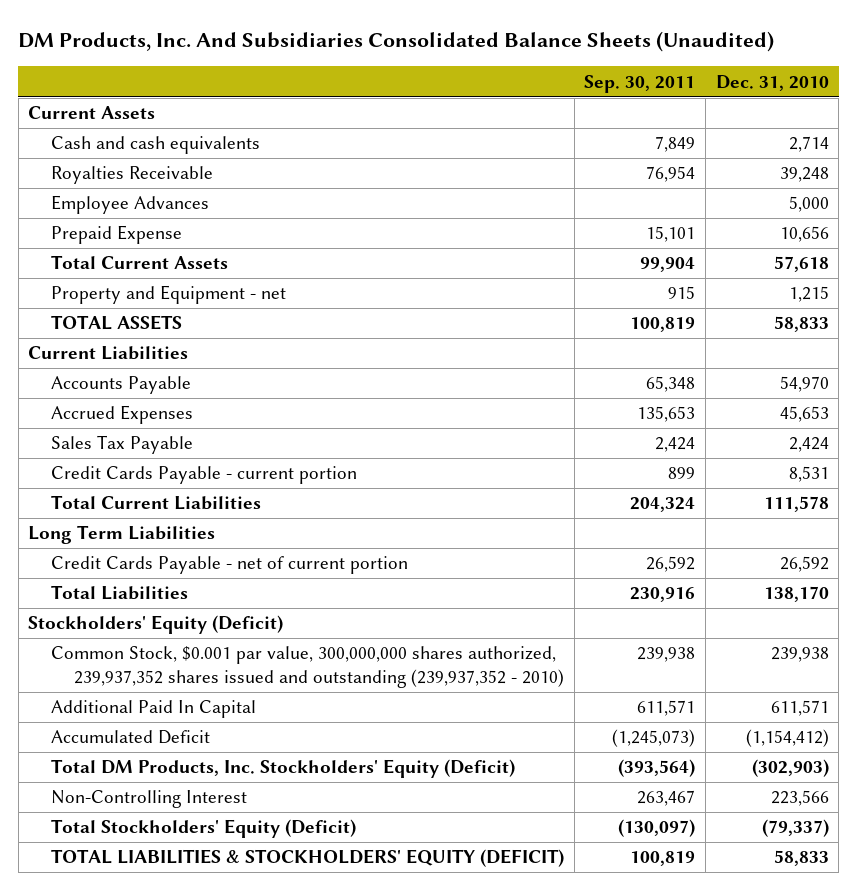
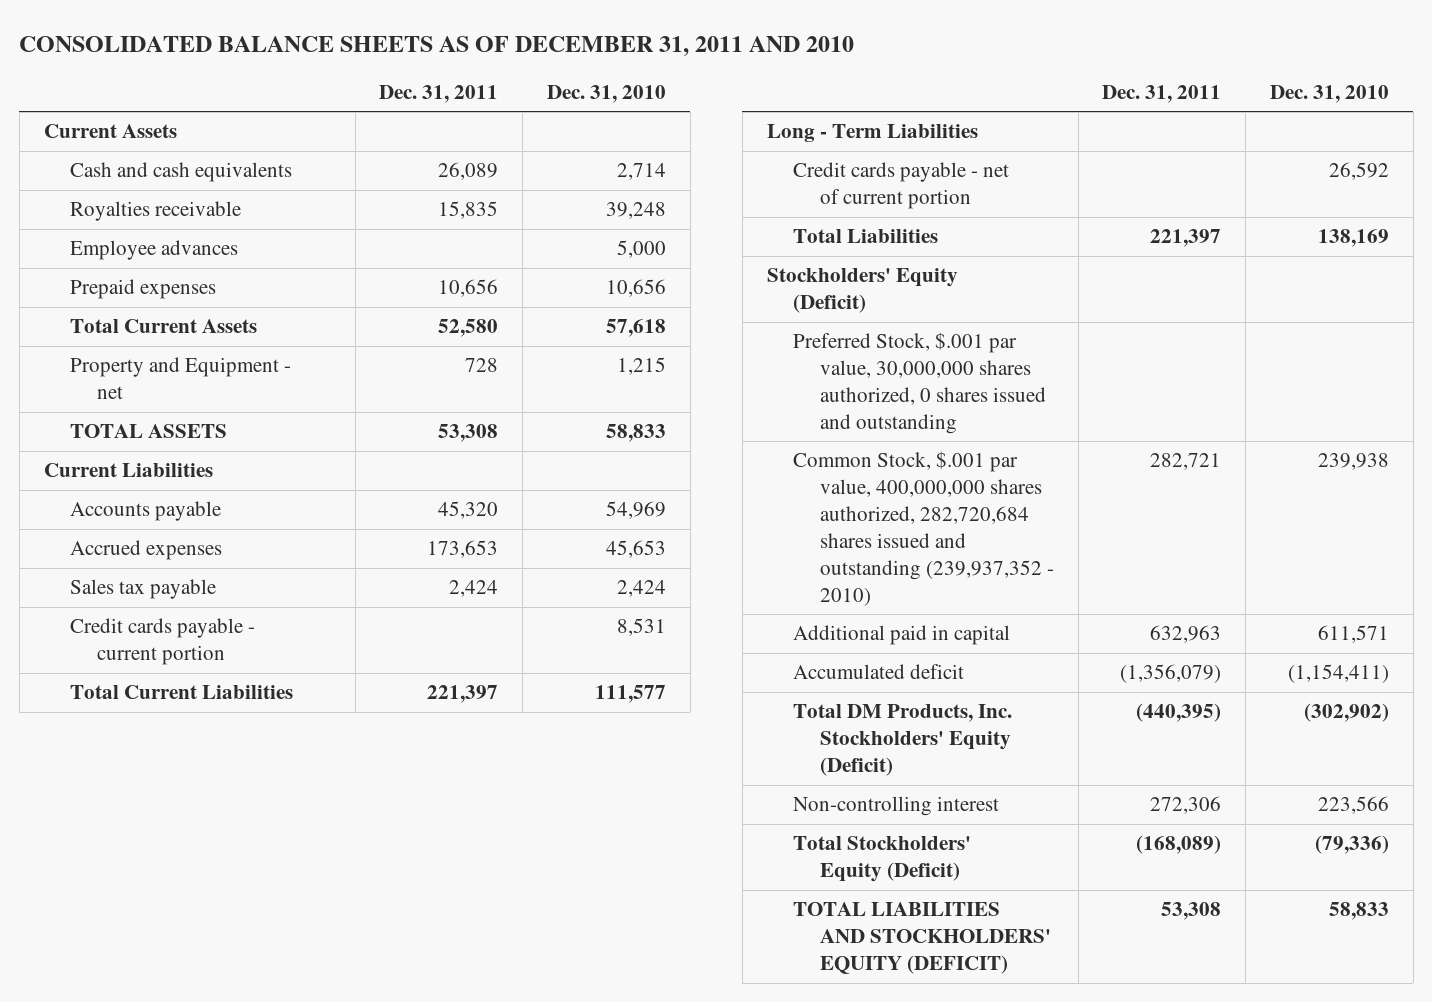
- DM Products, Inc. And Subsidiaries Consolidated Balance Sheets (Unaudited)
+ CONSOLIDATED BALANCE SHEETS AS OF DECEMBER 31, 2011 AND 2010
- | Sep. 30, 2011 | Dec. 31, 2010
+ | Dec. 31, 2011 | Dec. 31, 2010
- Royalties Receivable | 76,954 | 39,248
- Employee Advances | | 5,000
- Prepaid Expense | 15,101 | 10,656
+ Royalties receivable | 15,835 | 39,248
+ Employee advances | | 5,000
+ Prepaid expenses | 10,656 | 10,656
- Accounts Payable | 65,348 | 54,970
- Accrued Expenses | 135,653 | 45,653
- Sales Tax Payable | 2,424 | 2,424
- Credit Cards Payable - current portion | 899 | 8,531
- Total Current Liabilities | 204,324 | 111,578
- Long Term Liabilities
- Credit Cards Payable - net of current portion | 26,592 | 26,592
- Total Liabilities | 230,916 | 138,170
+ Accounts payable | 45,320 | 54,969
+ Accrued expenses | 173,653 | 45,653
+ Sales tax payable | 2,424 | 2,424
+ Credit cards payable - current portion | | 8,531
+ Total Current Liabilities | 221,397 | 111,577
+ Long - Term Liabilities
+ Credit cards payable - net of current portion | | 26,592
+ Total Liabilities | 221,397 | 138,169
- Common Stock, $0.001 par value, 300,000,000 shares authorized, 239,937,352 shares issued and outstanding (239,937,352 - 2010) | 239,938 | 239,938
- Additional Paid In Capital | 611,571 | 611,571
- Accumulated Deficit | (1,245,073) | (1,154,412)
- Total DM Products, Inc. Stockholders' Equity (Deficit) | (393,564) | (302,903)
- Non-Controlling Interest | 263,467 | 223,566
- Total Stockholders' Equity (Deficit) | (130,097) | (79,337)
- TOTAL LIABILITIES & STOCKHOLDERS' EQUITY (DEFICIT) | 100,819 | 58,833
+ Preferred Stock, $.001 par value, 30,000,000 shares authorized, 0 shares issued and outstanding
+ Common Stock, $.001 par value, 400,000,000 shares authorized, 282,720,684 shares issued and outstanding (239,937,352 - 2010) | 282,721 | 239,938
+ Additional paid in capital | 632,963 | 611,571
+ Accumulated deficit | (1,356,079) | (1,154,411)
+ Total DM Products, Inc. Stockholders' Equity (Deficit) | (440,395) | (302,902)
+ Non-controlling interest | 272,306 | 223,566
+ Total Stockholders' Equity (Deficit) | (168,089) | (79,336)
+ TOTAL LIABILITIES AND STOCKHOLDERS' EQUITY (DEFICIT) | 53,308 | 58,833

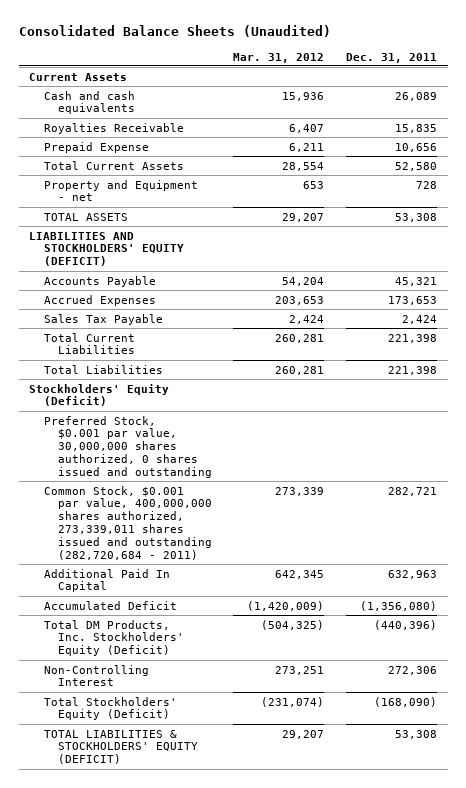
- CONSOLIDATED BALANCE SHEETS AS OF DECEMBER 31, 2011 AND 2010
+ Consolidated Balance Sheets (Unaudited)
- | Dec. 31, 2011 | Dec. 31, 2010
+ | Mar. 31, 2012 | Dec. 31, 2011
- Royalties receivable | 15,835 | 39,248
- Employee advances | | 5,000
- Prepaid expenses | 10,656 | 10,656
+ Royalties Receivable | 6,407 | 15,835
+ Prepaid Expense | 6,211 | 10,656
- Current Liabilities
- Accounts payable | 45,320 | 54,969
- Accrued expenses | 173,653 | 45,653
- Sales tax payable | 2,424 | 2,424
- Credit cards payable - current portion | | 8,531
- Total Current Liabilities | 221,397 | 111,577
- Long - Term Liabilities
- Credit cards payable - net of current portion | | 26,592
- Total Liabilities | 221,397 | 138,169
+ LIABILITIES AND STOCKHOLDERS' EQUITY (DEFICIT)
+ Accounts Payable | 54,204 | 45,321
+ Accrued Expenses | 203,653 | 173,653
+ Sales Tax Payable | 2,424 | 2,424
+ Total Current Liabilities | 260,281 | 221,398
+ Total Liabilities | 260,281 | 221,398
- Preferred Stock, $.001 par value, 30,000,000 shares authorized, 0 shares issued and outstanding
- Common Stock, $.001 par value, 400,000,000 shares authorized, 282,720,684 shares issued and outstanding (239,937,352 - 2010) | 282,721 | 239,938
- Additional paid in capital | 632,963 | 611,571
- Accumulated deficit | (1,356,079) | (1,154,411)
- Total DM Products, Inc. Stockholders' Equity (Deficit) | (440,395) | (302,902)
- Non-controlling interest | 272,306 | 223,566
- Total Stockholders' Equity (Deficit) | (168,089) | (79,336)
- TOTAL LIABILITIES AND STOCKHOLDERS' EQUITY (DEFICIT) | 53,308 | 58,833
+ Preferred Stock, $0.001 par value, 30,000,000 shares authorized, 0 shares issued and outstanding
+ Common Stock, $0.001 par value, 400,000,000 shares authorized, 273,339,011 shares issued and outstanding (282,720,684 - 2011) | 273,339 | 282,721
+ Additional Paid In Capital | 642,345 | 632,963
+ Accumulated Deficit | (1,420,009) | (1,356,080)
+ Total DM Products, Inc. Stockholders' Equity (Deficit) | (504,325) | (440,396)
+ Non-Controlling Interest | 273,251 | 272,306
+ Total Stockholders' Equity (Deficit) | (231,074) | (168,090)
+ TOTAL LIABILITIES & STOCKHOLDERS' EQUITY (DEFICIT) | 29,207 | 53,308

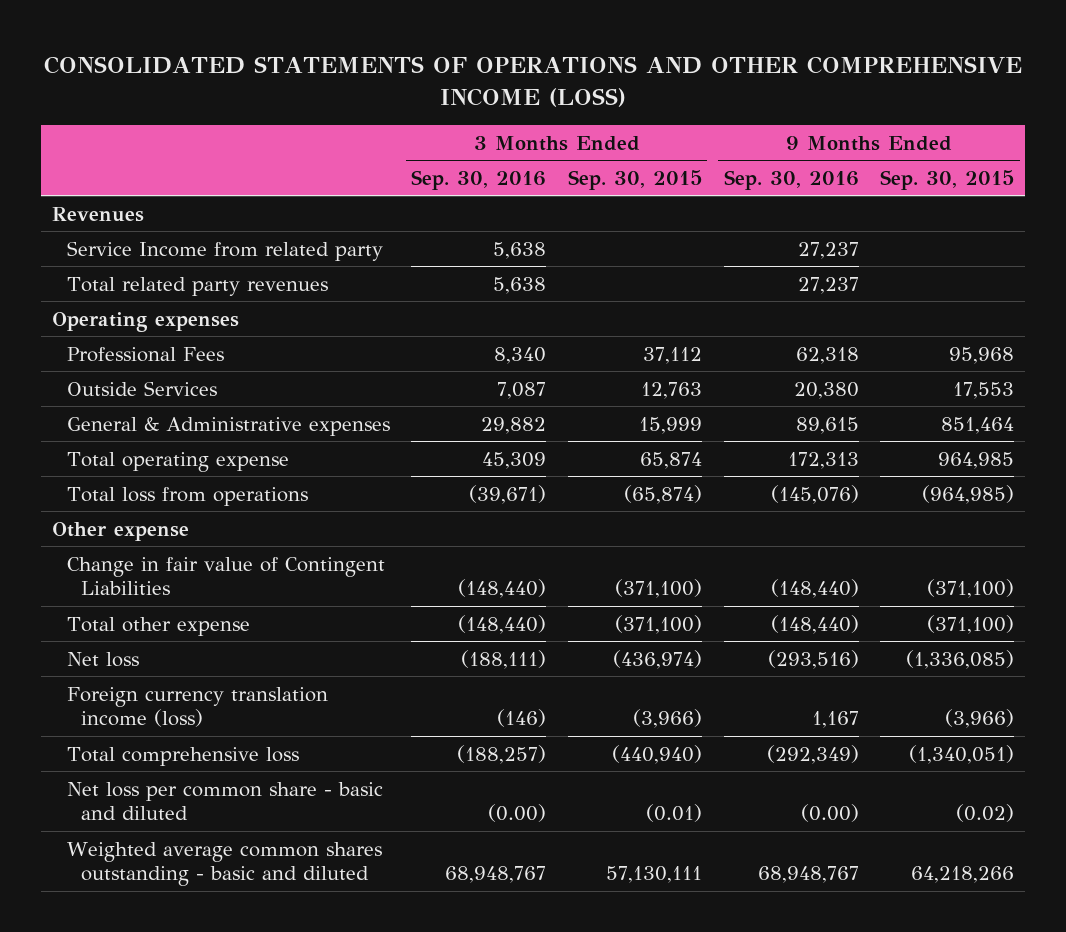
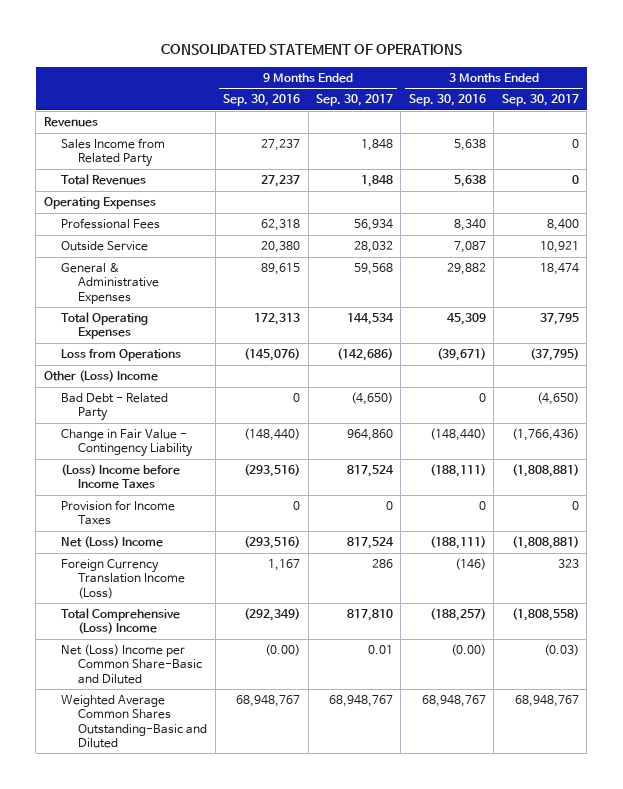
- CONSOLIDATED STATEMENTS OF OPERATIONS AND OTHER COMPREHENSIVE INCOME (LOSS)
+ CONSOLIDATED STATEMENT OF OPERATIONS
- | 3 Months Ended Sep. 30, 2016 | 3 Months Ended Sep. 30, 2015 | 9 Months Ended Sep. 30, 2016 | 9 Months Ended Sep. 30, 2015
+ | 9 Months Ended Sep. 30, 2016 | 9 Months Ended Sep. 30, 2017 | 3 Months Ended Sep. 30, 2016 | 3 Months Ended Sep. 30, 2017
- Service Income from related party | 5,638 | | 27,237 |
- Total related party revenues | 5,638 | | 27,237 |
- Operating expenses
+ Sales Income from Related Party | 27,237 | 1,848 | 5,638 | 0
+ Total Revenues | 27,237 | 1,848 | 5,638 | 0
+ Operating Expenses
- Outside Services | 7,087 | 12,763 | 20,380 | 17,553
- General & Administrative expenses | 29,882 | 15,999 | 89,615 | 851,464
- Total operating expense | 45,309 | 65,874 | 172,313 | 964,985
- Total loss from operations | (39,671) | (65,874) | (145,076) | (964,985)
- Other expense
- Change in fair value of Contingent Liabilities | (148,440) | (371,100) | (148,440) | (371,100)
- Total other expense | (148,440) | (371,100) | (148,440) | (371,100)
- Net loss | (188,111) | (436,974) | (293,516) | (1,336,085)
- Foreign currency translation income (loss) | (146) | (3,966) | 1,167 | (3,966)
- Total comprehensive loss | (188,257) | (440,940) | (292,349) | (1,340,051)
- Net loss per common share - basic and diluted | (0.00) | (0.01) | (0.00) | (0.02)
- Weighted average common shares outstanding - basic and diluted | 68,948,767 | 57,130,111 | 68,948,767 | 64,218,266
+ Outside Service | 20,380 | 28,032 | 7,087 | 10,921
+ General & Administrative Expenses | 89,615 | 59,568 | 29,882 | 18,474
+ Total Operating Expenses | 172,313 | 144,534 | 45,309 | 37,795
+ Loss from Operations | (145,076) | (142,686) | (39,671) | (37,795)
+ Other (Loss) Income
+ Bad Debt - Related Party | 0 | (4,650) | 0 | (4,650)
+ Change in Fair Value - Contingency Liability | (148,440) | 964,860 | (148,440) | (1,766,436)
+ (Loss) Income before Income Taxes | (293,516) | 817,524 | (188,111) | (1,808,881)
+ Provision for Income Taxes | 0 | 0 | 0 | 0
+ Net (Loss) Income | (293,516) | 817,524 | (188,111) | (1,808,881)
+ Foreign Currency Translation Income (Loss) | 1,167 | 286 | (146) | 323
+ Total Comprehensive (Loss) Income | (292,349) | 817,810 | (188,257) | (1,808,558)
+ Net (Loss) Income per Common Share-Basic and Diluted | (0.00) | 0.01 | (0.00) | (0.03)
+ Weighted Average Common Shares Outstanding-Basic and Diluted | 68,948,767 | 68,948,767 | 68,948,767 | 68,948,767

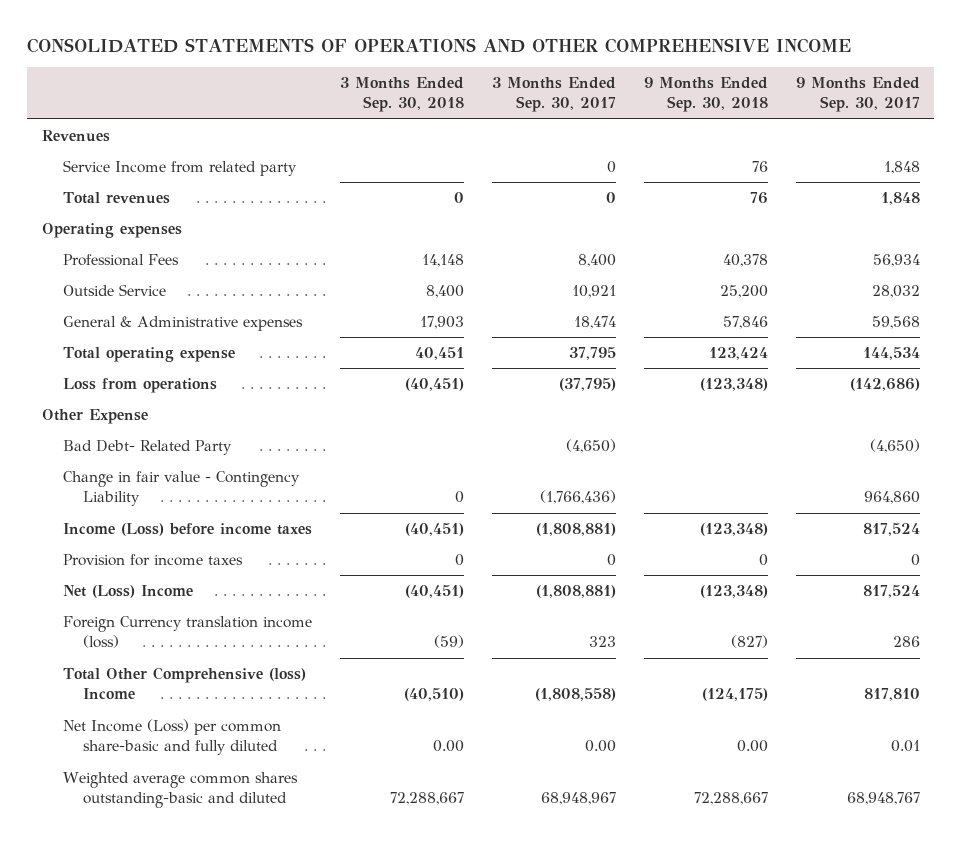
- CONSOLIDATED STATEMENT OF OPERATIONS
+ CONSOLIDATED STATEMENTS OF OPERATIONS AND OTHER COMPREHENSIVE INCOME
- | 9 Months Ended Sep. 30, 2016 | 9 Months Ended Sep. 30, 2017 | 3 Months Ended Sep. 30, 2016 | 3 Months Ended Sep. 30, 2017
+ | 3 Months Ended Sep. 30, 2018 | 3 Months Ended Sep. 30, 2017 | 9 Months Ended Sep. 30, 2018 | 9 Months Ended Sep. 30, 2017
- Sales Income from Related Party | 27,237 | 1,848 | 5,638 | 0
- Total Revenues | 27,237 | 1,848 | 5,638 | 0
- Operating Expenses
+ Service Income from related party | | 0 | 76 | 1,848
+ Total revenues | 0 | 0 | 76 | 1,848
+ Operating expenses
- General & Administrative Expenses | 89,615 | 59,568 | 29,882 | 18,474
- Total Operating Expenses | 172,313 | 144,534 | 45,309 | 37,795
- Loss from Operations | (145,076) | (142,686) | (39,671) | (37,795)
- Other (Loss) Income
- Bad Debt - Related Party | 0 | (4,650) | 0 | (4,650)
- Change in Fair Value - Contingency Liability | (148,440) | 964,860 | (148,440) | (1,766,436)
- (Loss) Income before Income Taxes | (293,516) | 817,524 | (188,111) | (1,808,881)
- Provision for Income Taxes | 0 | 0 | 0 | 0
+ General & Administrative expenses | 17,903 | 18,474 | 57,846 | 59,568
+ Total operating expense | 40,451 | 37,795 | 123,424 | 144,534
+ Loss from operations | (40,451) | (37,795) | (123,348) | (142,686)
+ Other Expense
+ Bad Debt- Related Party | | (4,650) | | (4,650)
+ Change in fair value - Contingency Liability | 0 | (1,766,436) | | 964,860
+ Income (Loss) before income taxes | (40,451) | (1,808,881) | (123,348) | 817,524
+ Provision for income taxes | 0 | 0 | 0 | 0
- Foreign Currency Translation Income (Loss) | 1,167 | 286 | (146) | 323
- Total Comprehensive (Loss) Income | (292,349) | 817,810 | (188,257) | (1,808,558)
- Net (Loss) Income per Common Share-Basic and Diluted | (0.00) | 0.01 | (0.00) | (0.03)
- Weighted Average Common Shares Outstanding-Basic and Diluted | 68,948,767 | 68,948,767 | 68,948,767 | 68,948,767
+ Foreign Currency translation income (loss) | (59) | 323 | (827) | 286
+ Total Other Comprehensive (loss) Income | (40,510) | (1,808,558) | (124,175) | 817,810
+ Net Income (Loss) per common share-basic and fully diluted | 0.00 | 0.00 | 0.00 | 0.01
+ Weighted average common shares outstanding-basic and diluted | 72,288,667 | 68,948,967 | 72,288,667 | 68,948,767

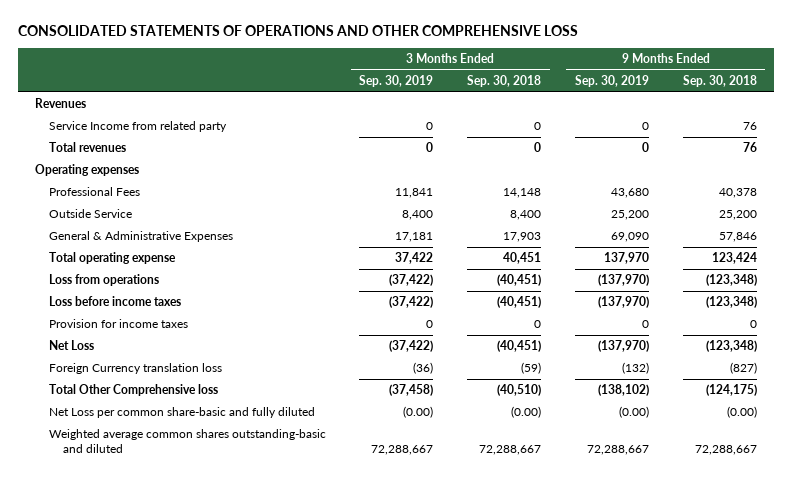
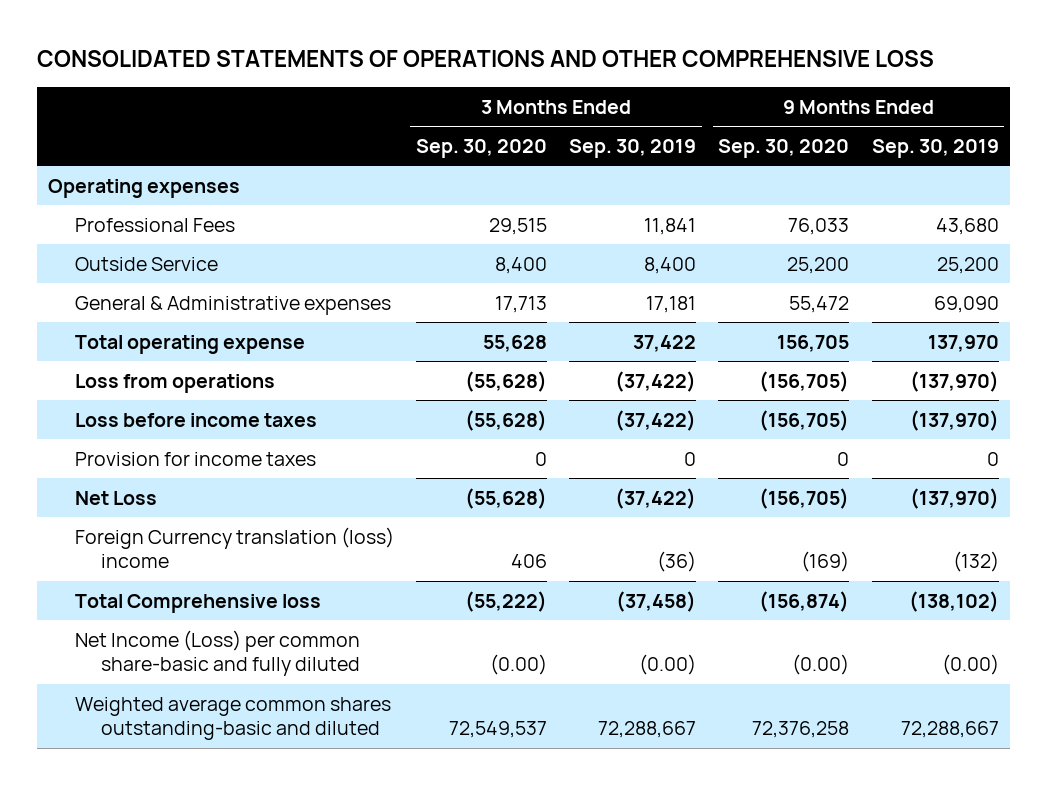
- | 3 Months Ended Sep. 30, 2019 | 3 Months Ended Sep. 30, 2018 | 9 Months Ended Sep. 30, 2019 | 9 Months Ended Sep. 30, 2018
+ | 3 Months Ended Sep. 30, 2020 | 3 Months Ended Sep. 30, 2019 | 9 Months Ended Sep. 30, 2020 | 9 Months Ended Sep. 30, 2019
- Revenues
- Service Income from related party | 0 | 0 | 0 | 76
- Total revenues | 0 | 0 | 0 | 76
- General & Administrative Expenses | 17,181 | 17,903 | 69,090 | 57,846
+ General & Administrative expenses | 17,713 | 17,181 | 55,472 | 69,090
- Foreign Currency translation loss | (36) | (59) | (132) | (827)
- Total Other Comprehensive loss | (37,458) | (40,510) | (138,102) | (124,175)
- Net Loss per common share-basic and fully diluted | (0.00) | (0.00) | (0.00) | (0.00)
+ Foreign Currency translation (loss) income | 406 | (36) | (169) | (132)
+ Total Comprehensive loss | (55,222) | (37,458) | (156,874) | (138,102)
+ Net Income (Loss) per common share-basic and fully diluted | (0.00) | (0.00) | (0.00) | (0.00)

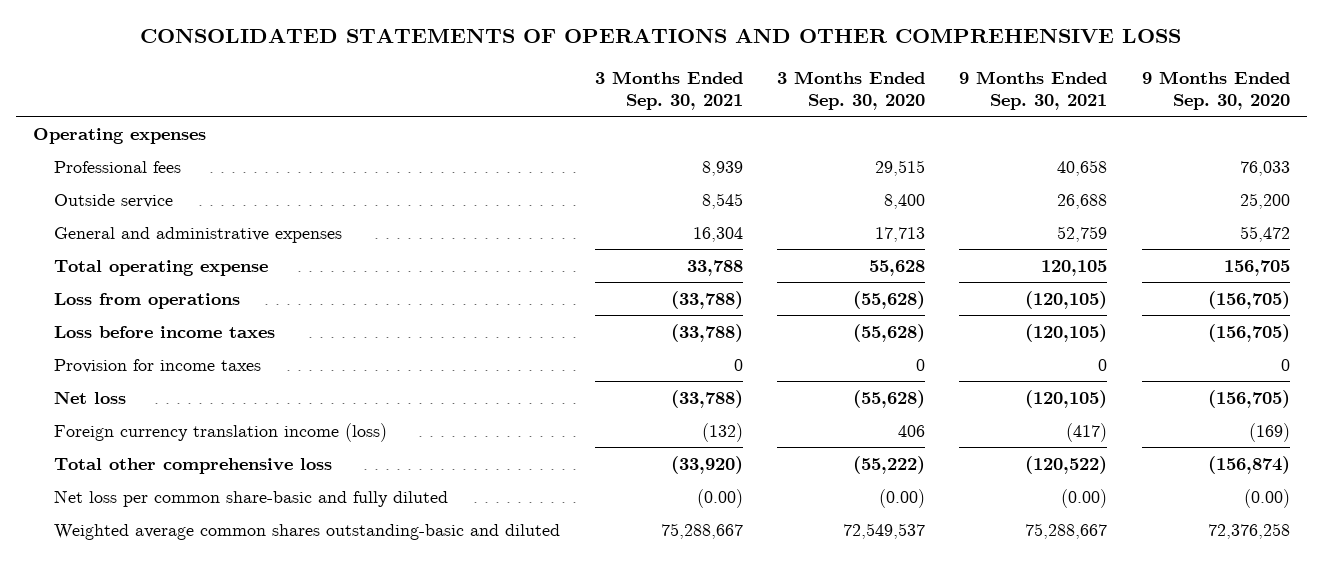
- | 3 Months Ended Sep. 30, 2020 | 3 Months Ended Sep. 30, 2019 | 9 Months Ended Sep. 30, 2020 | 9 Months Ended Sep. 30, 2019
+ | 3 Months Ended Sep. 30, 2021 | 3 Months Ended Sep. 30, 2020 | 9 Months Ended Sep. 30, 2021 | 9 Months Ended Sep. 30, 2020
- Professional Fees | 29,515 | 11,841 | 76,033 | 43,680
- Outside Service | 8,400 | 8,400 | 25,200 | 25,200
- General & Administrative expenses | 17,713 | 17,181 | 55,472 | 69,090
+ Professional fees | 8,939 | 29,515 | 40,658 | 76,033
+ Outside service | 8,545 | 8,400 | 26,688 | 25,200
+ General and administrative expenses | 16,304 | 17,713 | 52,759 | 55,472
- Net Loss | (55,628) | (37,422) | (156,705) | (137,970)
- Foreign Currency translation (loss) income | 406 | (36) | (169) | (132)
- Total Comprehensive loss | (55,222) | (37,458) | (156,874) | (138,102)
- Net Income (Loss) per common share-basic and fully diluted | (0.00) | (0.00) | (0.00) | (0.00)
+ Net loss | (33,788) | (55,628) | (120,105) | (156,705)
+ Foreign currency translation income (loss) | (132) | 406 | (417) | (169)
+ Total other comprehensive loss | (33,920) | (55,222) | (120,522) | (156,874)
+ Net loss per common share-basic and fully diluted | (0.00) | (0.00) | (0.00) | (0.00)

